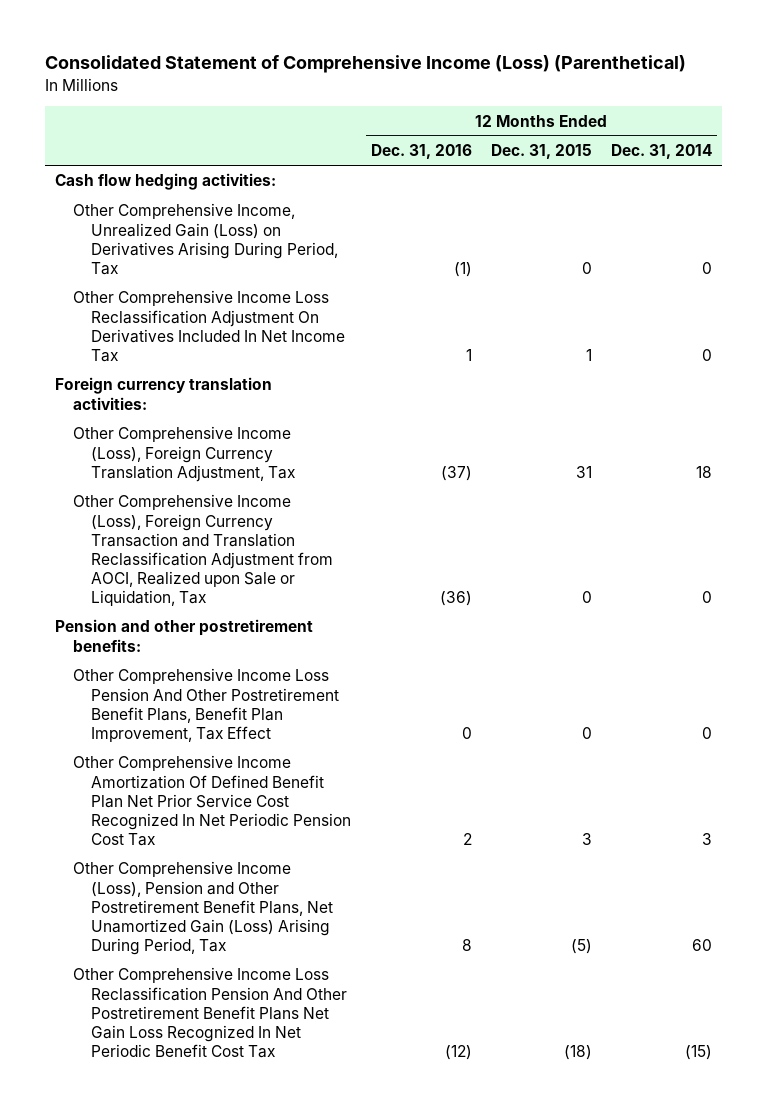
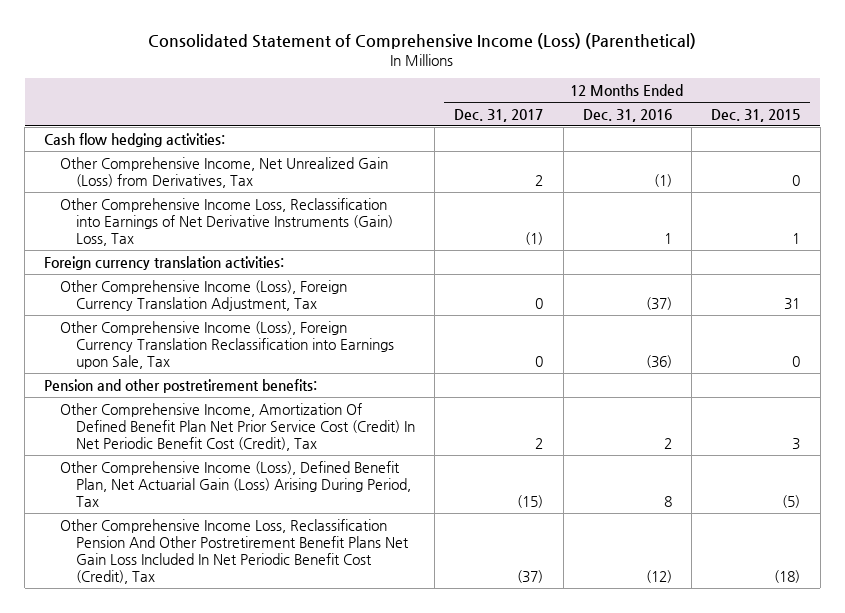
- | 12 Months Ended Dec. 31, 2016 | 12 Months Ended Dec. 31, 2015 | 12 Months Ended Dec. 31, 2014
+ | 12 Months Ended Dec. 31, 2017 | 12 Months Ended Dec. 31, 2016 | 12 Months Ended Dec. 31, 2015
- Other Comprehensive Income, Unrealized Gain (Loss) on Derivatives Arising During Period, Tax | (1) | 0 | 0
- Other Comprehensive Income Loss Reclassification Adjustment On Derivatives Included In Net Income Tax | 1 | 1 | 0
+ Other Comprehensive Income, Net Unrealized Gain (Loss) from Derivatives, Tax | 2 | (1) | 0
+ Other Comprehensive Income Loss, Reclassification into Earnings of Net Derivative Instruments (Gain) Loss, Tax | (1) | 1 | 1
- Other Comprehensive Income (Loss), Foreign Currency Transaction and Translation Reclassification Adjustment from AOCI, Realized upon Sale or Liquidation, Tax | (36) | 0 | 0
+ Other Comprehensive Income (Loss), Foreign Currency Translation Reclassification into Earnings upon Sale, Tax | 0 | (36) | 0
- Other Comprehensive Income Loss Pension And Other Postretirement Benefit Plans, Benefit Plan Improvement, Tax Effect | 0 | 0 | 0
- Other Comprehensive Income Amortization Of Defined Benefit Plan Net Prior Service Cost Recognized In Net Periodic Pension Cost Tax | 2 | 3 | 3
- Other Comprehensive Income (Loss), Pension and Other Postretirement Benefit Plans, Net Unamortized Gain (Loss) Arising During Period, Tax | 8 | (5) | 60
- Other Comprehensive Income Loss Reclassification Pension And Other Postretirement Benefit Plans Net Gain Loss Recognized In Net Periodic Benefit Cost Tax | (12) | (18) | (15)
+ Other Comprehensive Income, Amortization Of Defined Benefit Plan Net Prior Service Cost (Credit) In Net Periodic Benefit Cost (Credit), Tax | 2 | 2 | 3
+ Other Comprehensive Income (Loss), Defined Benefit Plan, Net Actuarial Gain (Loss) Arising During Period, Tax | (15) | 8 | (5)
+ Other Comprehensive Income Loss, Reclassification Pension And Other Postretirement Benefit Plans Net Gain Loss Included In Net Periodic Benefit Cost (Credit), Tax | (37) | (12) | (18)

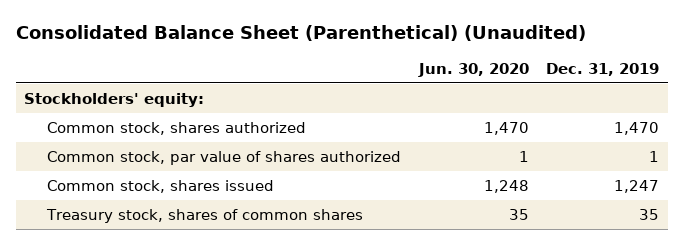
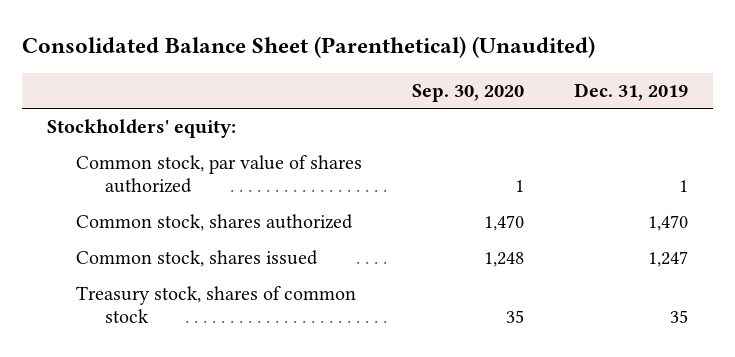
- | Jun. 30, 2020 | Dec. 31, 2019
+ | Sep. 30, 2020 | Dec. 31, 2019
moved down: Common stock, shares authorized | 1,470 | 1,470
- Treasury stock, shares of common shares | 35 | 35
+ Treasury stock, shares of common stock | 35 | 35

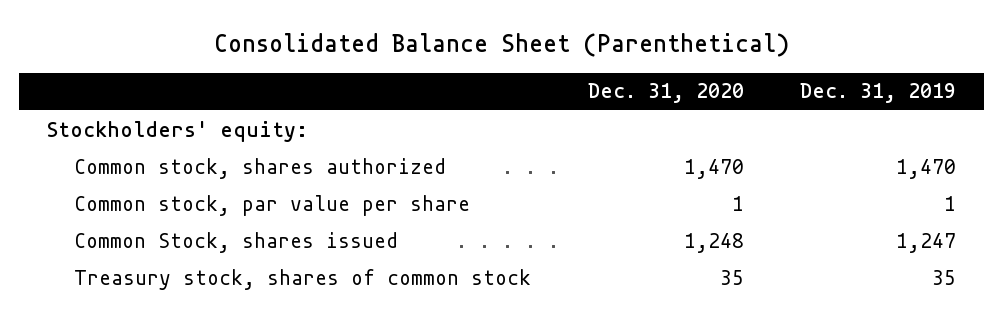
- Consolidated Balance Sheet (Parenthetical) (Unaudited)
+ Consolidated Balance Sheet (Parenthetical)
- | Sep. 30, 2020 | Dec. 31, 2019
+ | Dec. 31, 2020 | Dec. 31, 2019
- Common stock, par value of shares authorized | 1 | 1
- Common stock, shares issued | 1,248 | 1,247
+ Common stock, par value per share | 1 | 1
+ Common Stock, shares issued | 1,248 | 1,247

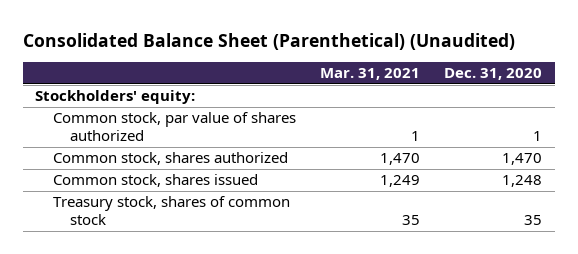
- Consolidated Balance Sheet (Parenthetical)
+ Consolidated Balance Sheet (Parenthetical) (Unaudited)
- | Dec. 31, 2020 | Dec. 31, 2019
+ | Mar. 31, 2021 | Dec. 31, 2020
+ Common stock, par value of shares authorized | 1 | 1
- Common stock, par value per share | 1 | 1
- Common Stock, shares issued | 1,248 | 1,247
+ Common stock, shares issued | 1,249 | 1,248

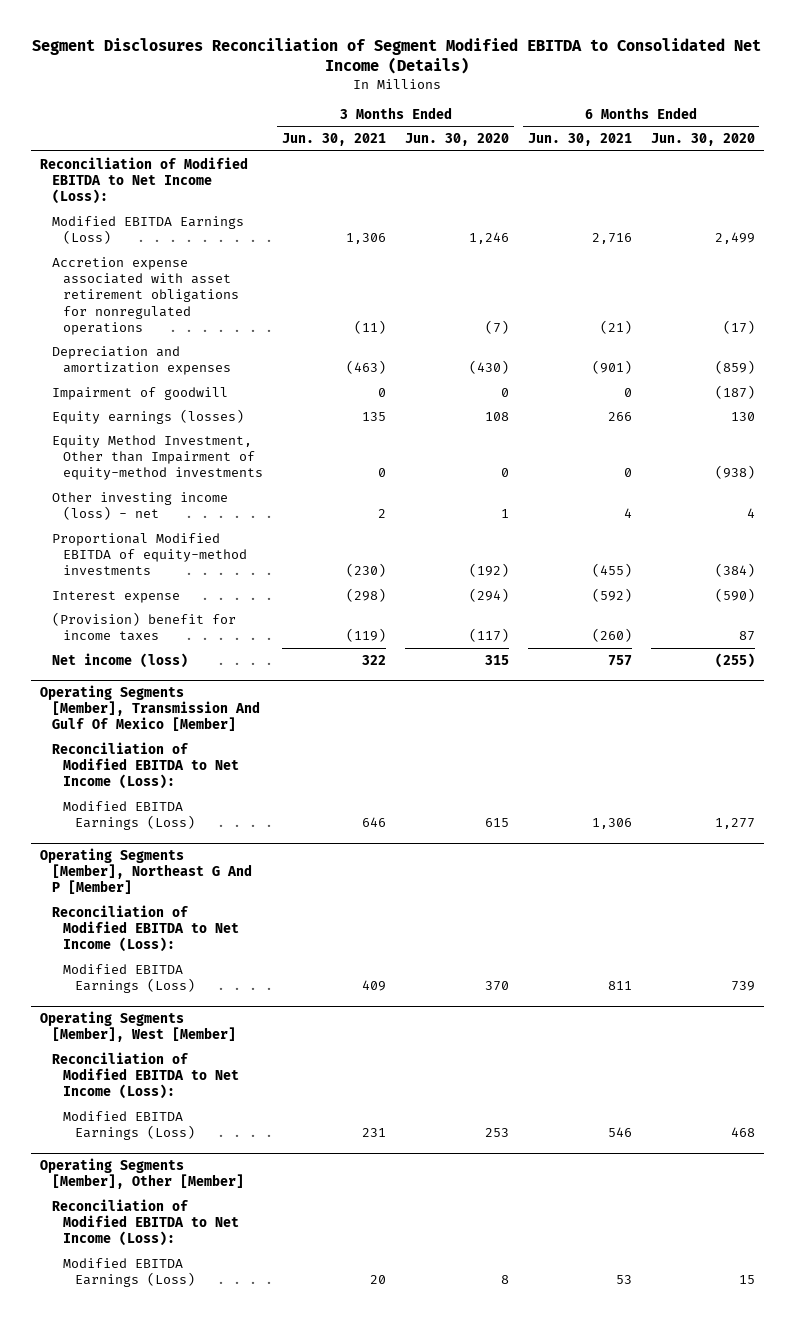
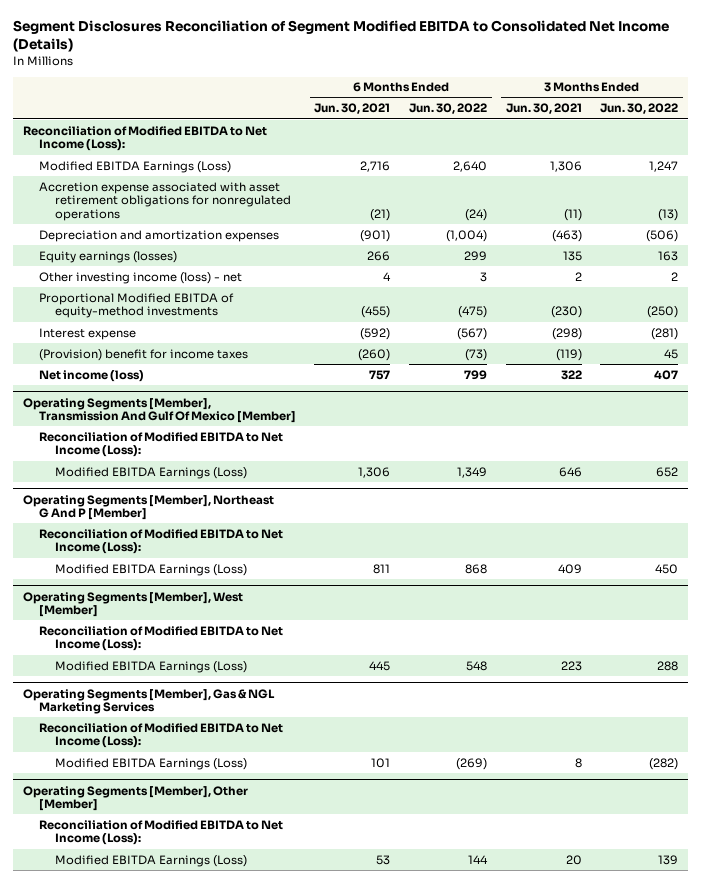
- | 3 Months Ended Jun. 30, 2021 | 3 Months Ended Jun. 30, 2020 | 6 Months Ended Jun. 30, 2021 | 6 Months Ended Jun. 30, 2020
+ | 6 Months Ended Jun. 30, 2021 | 6 Months Ended Jun. 30, 2022 | 3 Months Ended Jun. 30, 2021 | 3 Months Ended Jun. 30, 2022
- Impairment of goodwill | 0 | 0 | 0 | (187)
- Equity Method Investment, Other than Impairment of equity-method investments | 0 | 0 | 0 | (938)
@ Operating Segments [Member], West [Member]
- Modified EBITDA Earnings (Loss) | 231 | 253 | 546 | 468
+ Modified EBITDA Earnings (Loss) | 445 | 548 | 223 | 288
+ Operating Segments [Member], Gas & NGL Marketing Services
+ Reconciliation of Modified EBITDA to Net Income (Loss):
+ Modified EBITDA Earnings (Loss) | 101 | (269) | 8 | (282)

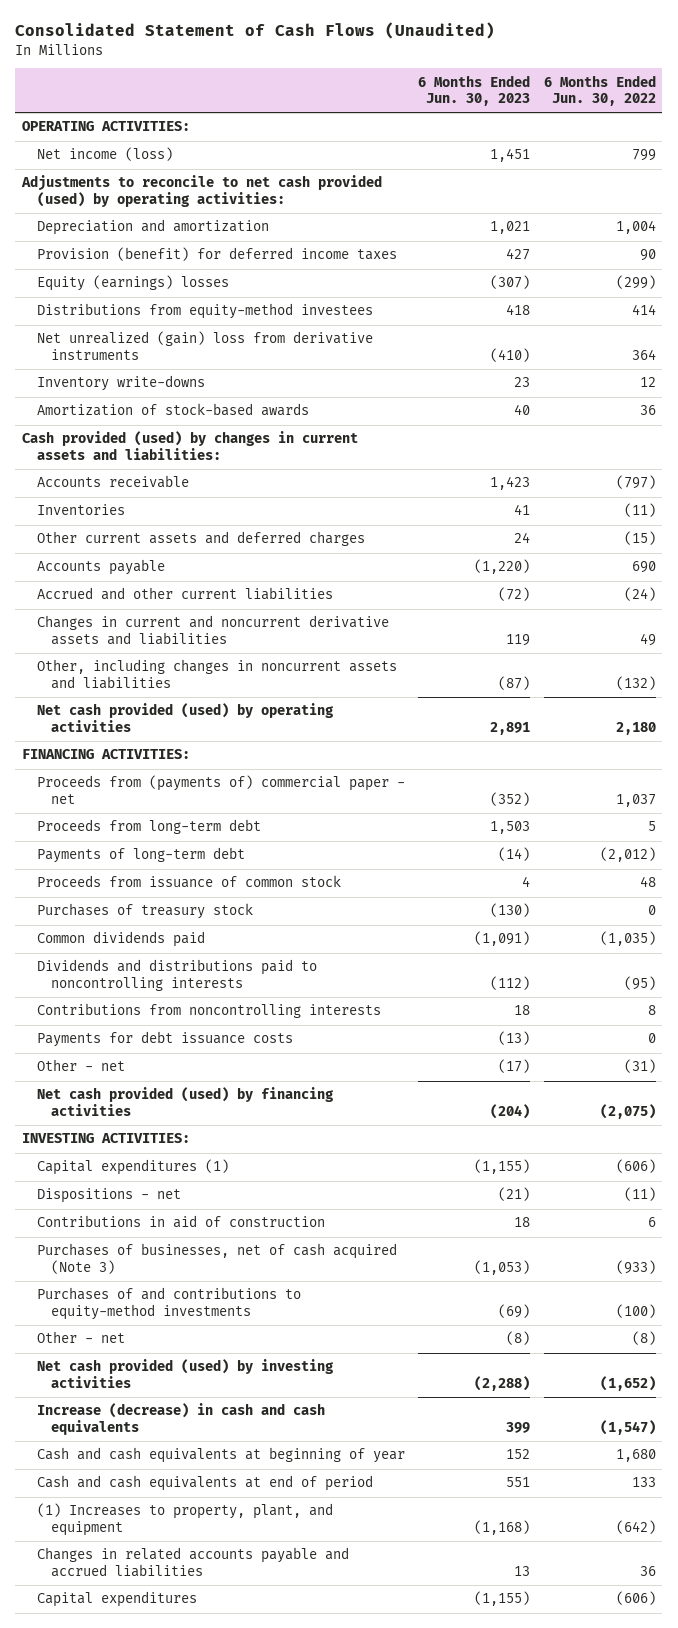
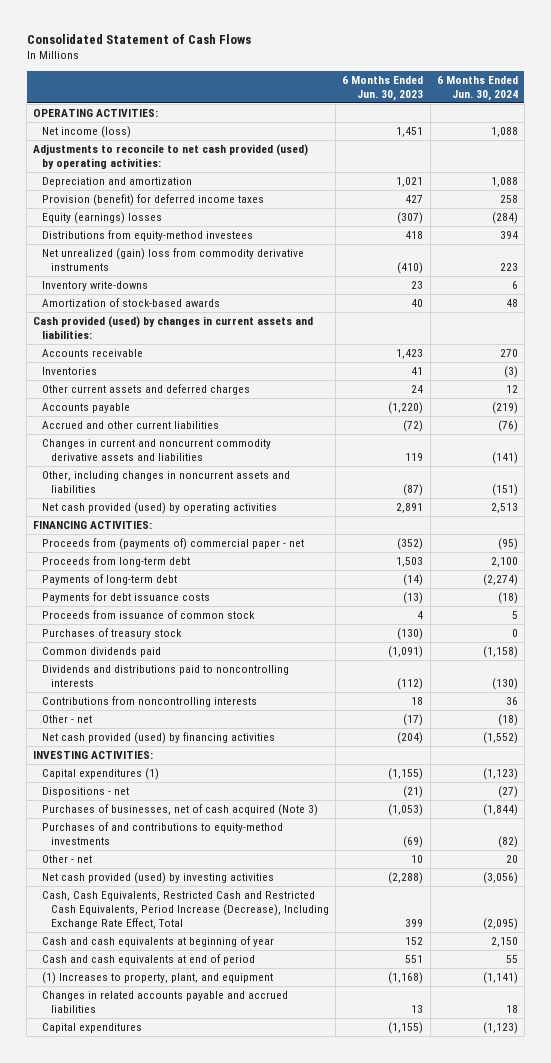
- Consolidated Statement of Cash Flows (Unaudited)
+ Consolidated Statement of Cash Flows
- | 6 Months Ended Jun. 30, 2023 | 6 Months Ended Jun. 30, 2022
+ | 6 Months Ended Jun. 30, 2023 | 6 Months Ended Jun. 30, 2024
- Net unrealized (gain) loss from derivative instruments | (410) | 364
+ Net unrealized (gain) loss from commodity derivative instruments | (410) | 223
- Changes in current and noncurrent derivative assets and liabilities | 119 | 49
+ Changes in current and noncurrent commodity derivative assets and liabilities | 119 | (141)
moved up: Payments for debt issuance costs | (13) | (18)
- Contributions in aid of construction | 18 | 6
- Other - net | (8) | (8)
+ Other - net | 10 | 20
- Increase (decrease) in cash and cash equivalents | 399 | (1,547)
+ Cash, Cash Equivalents, Restricted Cash and Restricted Cash Equivalents, Period Increase (Decrease), Including Exchange Rate Effect, Total | 399 | (2,095)

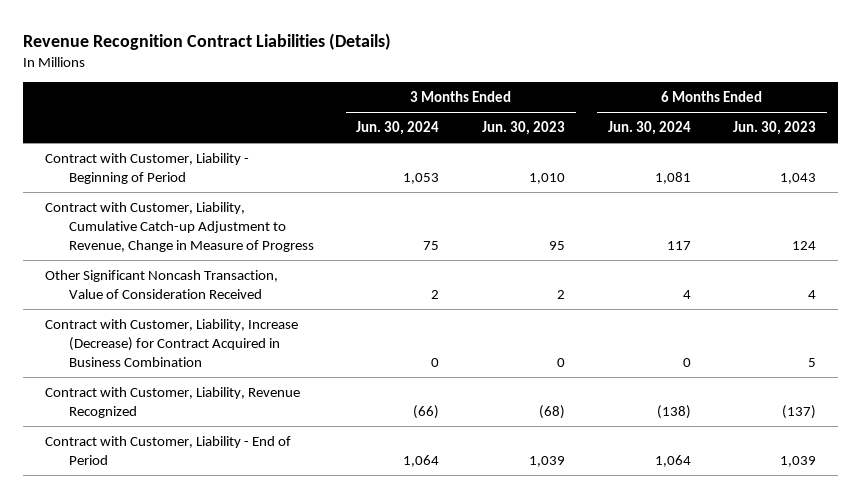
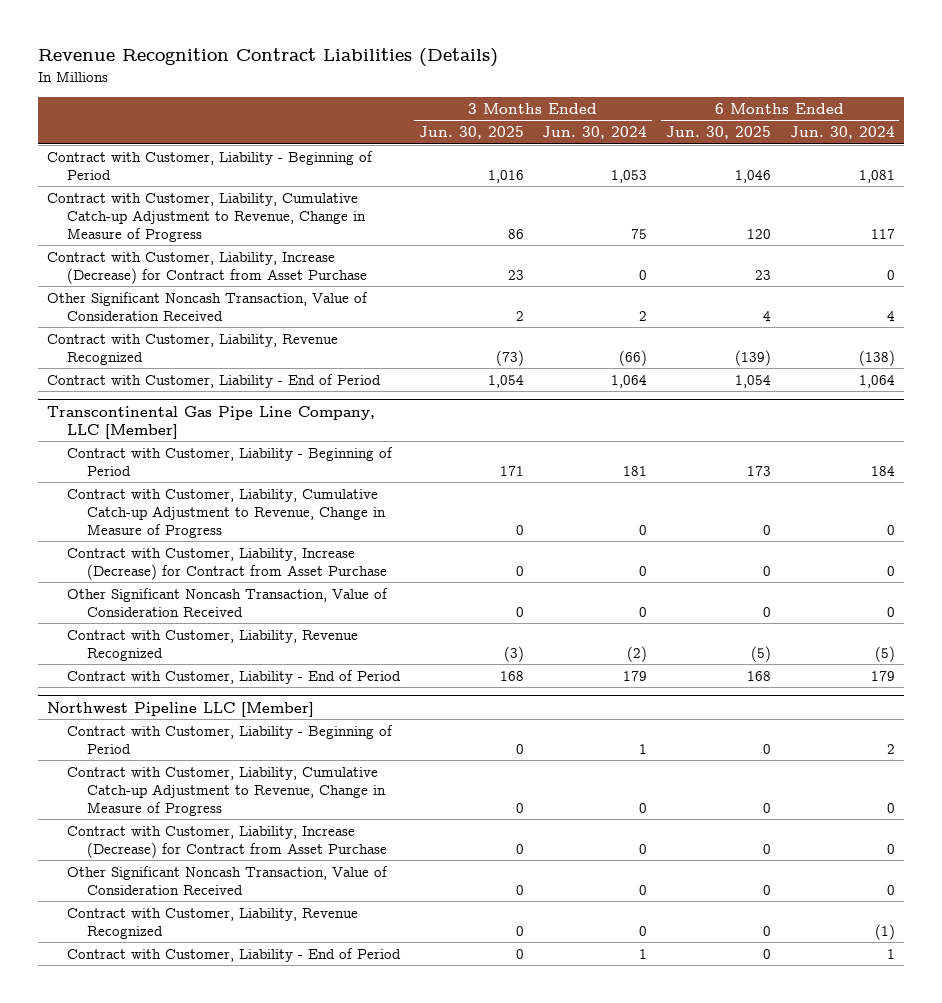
- | 3 Months Ended Jun. 30, 2024 | 3 Months Ended Jun. 30, 2023 | 6 Months Ended Jun. 30, 2024 | 6 Months Ended Jun. 30, 2023
+ | 3 Months Ended Jun. 30, 2025 | 3 Months Ended Jun. 30, 2024 | 6 Months Ended Jun. 30, 2025 | 6 Months Ended Jun. 30, 2024
+ Contract with Customer, Liability, Increase (Decrease) for Contract from Asset Purchase | 23 | 0 | 23 | 0
- Contract with Customer, Liability, Increase (Decrease) for Contract Acquired in Business Combination | 0 | 0 | 0 | 5
+ Transcontinental Gas Pipe Line Company, LLC [Member]
+ Contract with Customer, Liability - Beginning of Period | 171 | 181 | 173 | 184
+ Contract with Customer, Liability, Cumulative Catch-up Adjustment to Revenue, Change in Measure of Progress | 0 | 0 | 0 | 0
+ Contract with Customer, Liability, Increase (Decrease) for Contract from Asset Purchase | 0 | 0 | 0 | 0
+ Other Significant Noncash Transaction, Value of Consideration Received | 0 | 0 | 0 | 0
+ Contract with Customer, Liability, Revenue Recognized | (3) | (2) | (5) | (5)
+ Contract with Customer, Liability - End of Period | 168 | 179 | 168 | 179
+ Northwest Pipeline LLC [Member]
+ Contract with Customer, Liability - Beginning of Period | 0 | 1 | 0 | 2
+ Contract with Customer, Liability, Cumulative Catch-up Adjustment to Revenue, Change in Measure of Progress | 0 | 0 | 0 | 0
+ Contract with Customer, Liability, Increase (Decrease) for Contract from Asset Purchase | 0 | 0 | 0 | 0
+ Other Significant Noncash Transaction, Value of Consideration Received | 0 | 0 | 0 | 0
+ Contract with Customer, Liability, Revenue Recognized | 0 | 0 | 0 | (1)
+ Contract with Customer, Liability - End of Period | 0 | 1 | 0 | 1

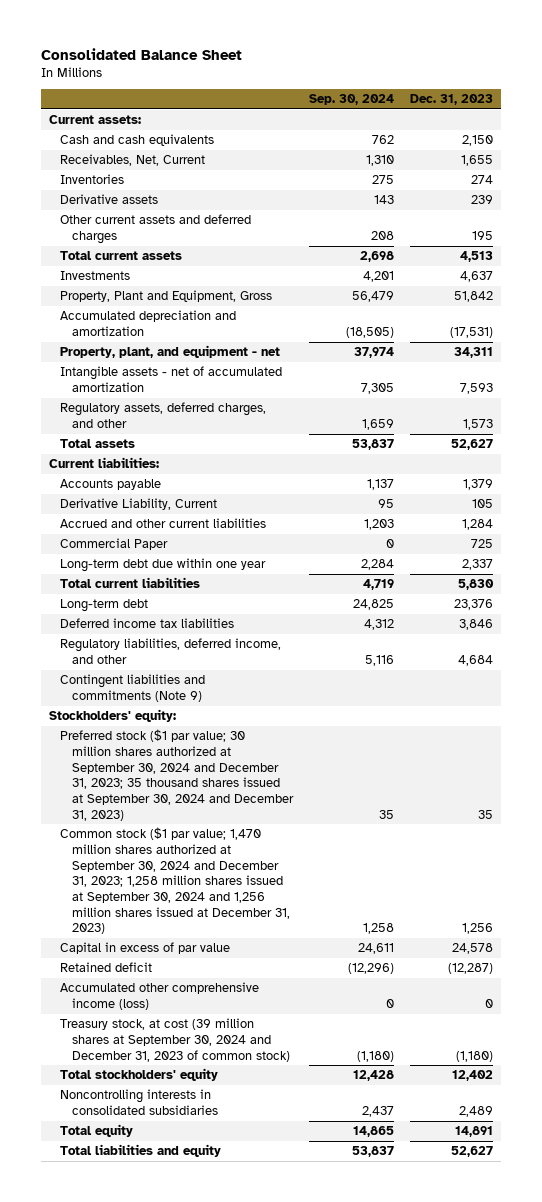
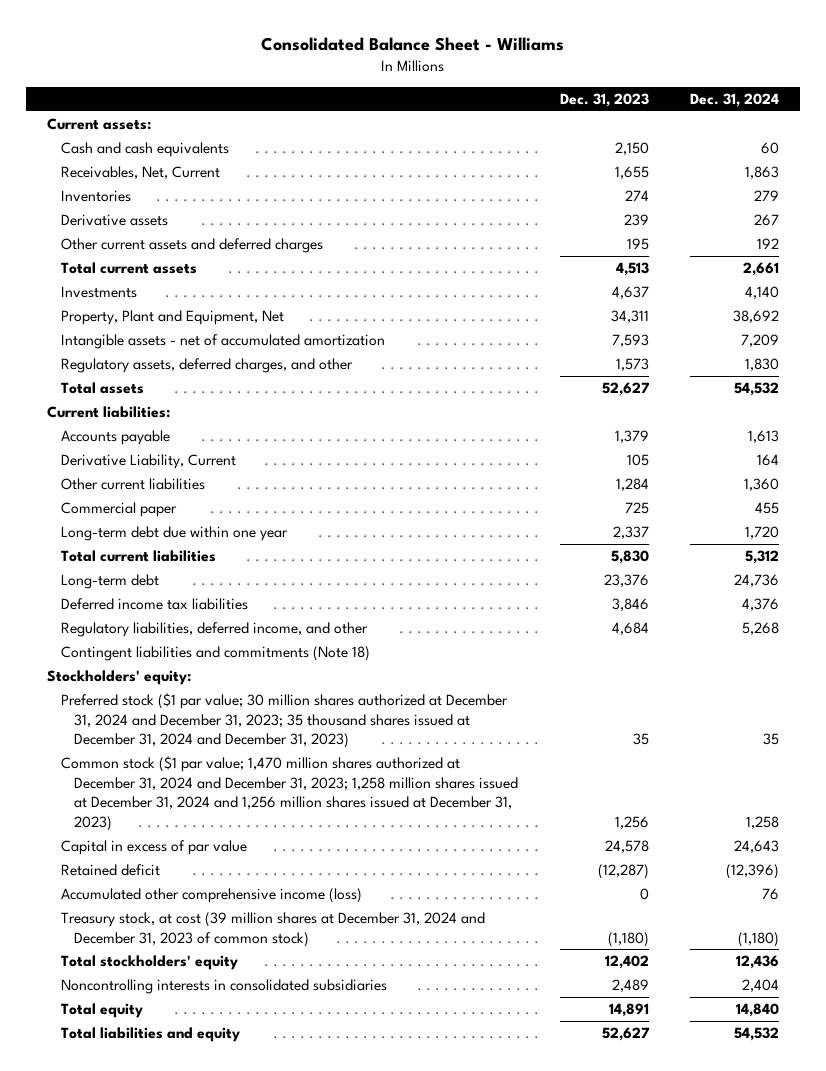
- Consolidated Balance Sheet
+ Consolidated Balance Sheet - Williams
- | Sep. 30, 2024 | Dec. 31, 2023
+ | Dec. 31, 2023 | Dec. 31, 2024
- Property, Plant and Equipment, Gross | 56,479 | 51,842
- Accumulated depreciation and amortization | (18,505) | (17,531)
- Property, plant, and equipment - net | 37,974 | 34,311
+ Property, Plant and Equipment, Net | 34,311 | 38,692
- Accrued and other current liabilities | 1,203 | 1,284
- Commercial Paper | 0 | 725
+ Other current liabilities | 1,284 | 1,360
+ Commercial paper | 725 | 455
- Contingent liabilities and commitments (Note 9)
+ Contingent liabilities and commitments (Note 18)
- Preferred stock ($1 par value; 30 million shares authorized at September 30, 2024 and December 31, 2023; 35 thousand shares issued at September 30, 2024 and December 31, 2023) | 35 | 35
- Common stock ($1 par value; 1,470 million shares authorized at September 30, 2024 and December 31, 2023; 1,258 million shares issued at September 30, 2024 and 1,256 million shares issued at December 31, 2023) | 1,258 | 1,256
+ Preferred stock ($1 par value; 30 million shares authorized at December 31, 2024 and December 31, 2023; 35 thousand shares issued at December 31, 2024 and December 31, 2023) | 35 | 35
+ Common stock ($1 par value; 1,470 million shares authorized at December 31, 2024 and December 31, 2023; 1,258 million shares issued at December 31, 2024 and 1,256 million shares issued at December 31, 2023) | 1,256 | 1,258
- Treasury stock, at cost (39 million shares at September 30, 2024 and December 31, 2023 of common stock) | (1,180) | (1,180)
+ Treasury stock, at cost (39 million shares at December 31, 2024 and December 31, 2023 of common stock) | (1,180) | (1,180)

